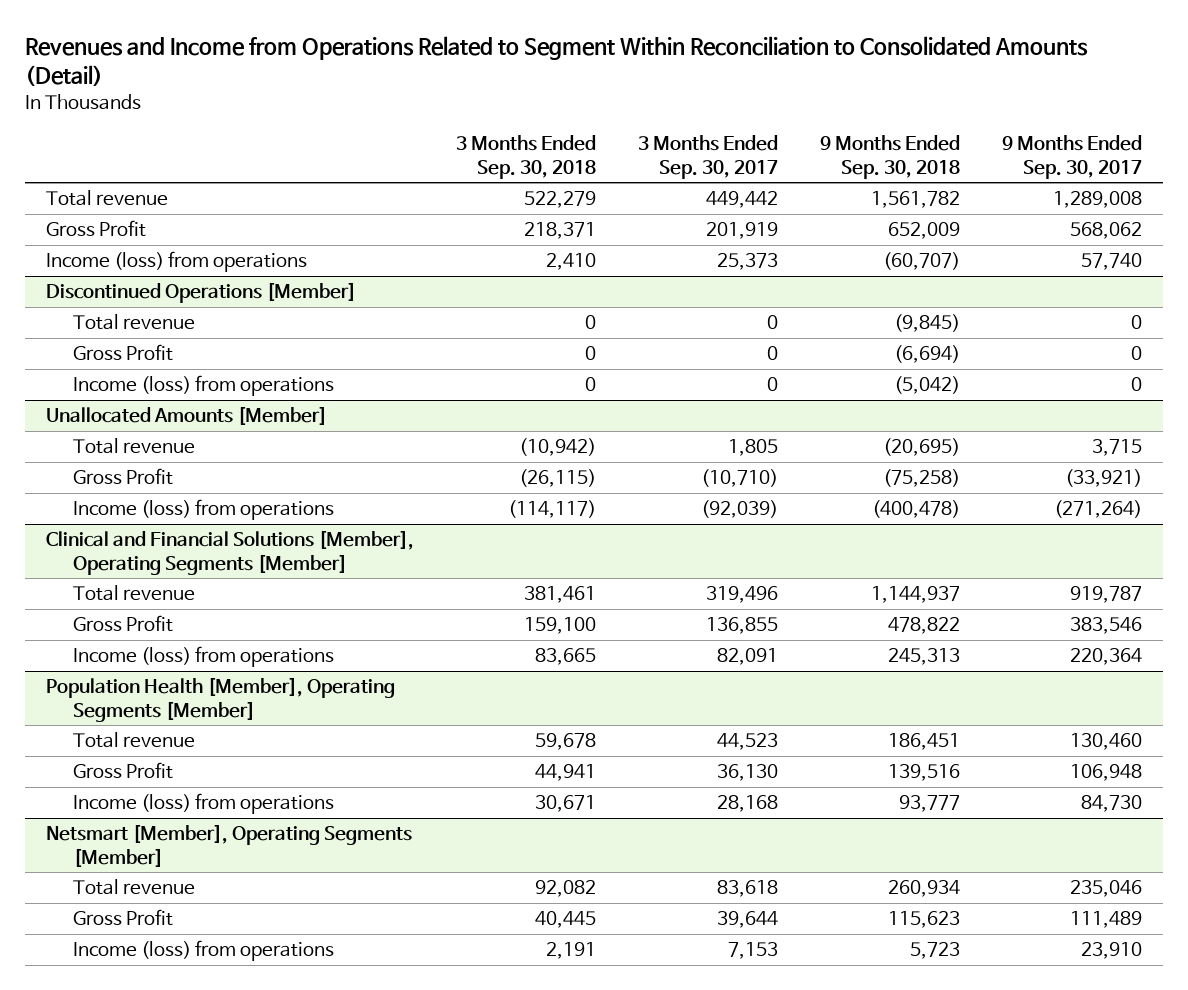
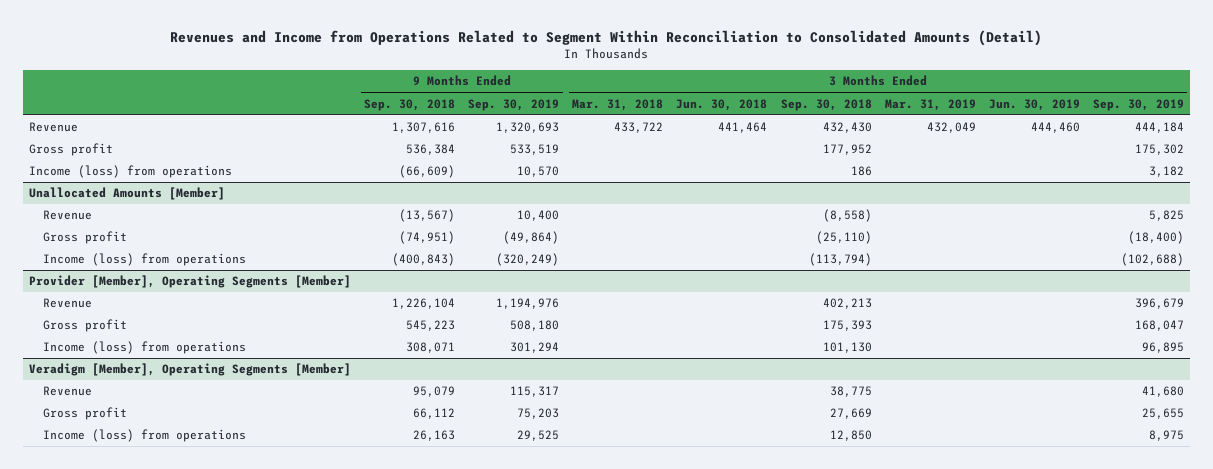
- | 3 Months Ended Sep. 30, 2018 | 3 Months Ended Sep. 30, 2017 | 9 Months Ended Sep. 30, 2018 | 9 Months Ended Sep. 30, 2017
+ | 9 Months Ended Sep. 30, 2018 | 9 Months Ended Sep. 30, 2019 | 3 Months Ended Mar. 31, 2018 | 3 Months Ended Jun. 30, 2018 | 3 Months Ended Sep. 30, 2018 | 3 Months Ended Mar. 31, 2019 | 3 Months Ended Jun. 30, 2019 | 3 Months Ended Sep. 30, 2019
- Total revenue | 522,279 | 449,442 | 1,561,782 | 1,289,008
- Gross Profit | 218,371 | 201,919 | 652,009 | 568,062
- Income (loss) from operations | 2,410 | 25,373 | (60,707) | 57,740
- Discontinued Operations [Member]
- Total revenue | 0 | 0 | (9,845) | 0
- Gross Profit | 0 | 0 | (6,694) | 0
- Income (loss) from operations | 0 | 0 | (5,042) | 0
+ Revenue | 1,307,616 | 1,320,693 | 433,722 | 441,464 | 432,430 | 432,049 | 444,460 | 444,184
+ Gross profit | 536,384 | 533,519 | | | 177,952 | | | 175,302
+ Income (loss) from operations | (66,609) | 10,570 | | | 186 | | | 3,182
@ Unallocated Amounts [Member]
- Total revenue | (10,942) | 1,805 | (20,695) | 3,715
- Gross Profit | (26,115) | (10,710) | (75,258) | (33,921)
- Income (loss) from operations | (114,117) | (92,039) | (400,478) | (271,264)
- Clinical and Financial Solutions [Member], Operating Segments [Member]
- Total revenue | 381,461 | 319,496 | 1,144,937 | 919,787
- Gross Profit | 159,100 | 136,855 | 478,822 | 383,546
- Income (loss) from operations | 83,665 | 82,091 | 245,313 | 220,364
- Population Health [Member], Operating Segments [Member]
- Total revenue | 59,678 | 44,523 | 186,451 | 130,460
- Gross Profit | 44,941 | 36,130 | 139,516 | 106,948
- Income (loss) from operations | 30,671 | 28,168 | 93,777 | 84,730
- Netsmart [Member], Operating Segments [Member]
- Total revenue | 92,082 | 83,618 | 260,934 | 235,046
- Gross Profit | 40,445 | 39,644 | 115,623 | 111,489
- Income (loss) from operations | 2,191 | 7,153 | 5,723 | 23,910
@ Unallocated Amounts [Member]
+ Revenue | (13,567) | 10,400 | | | (8,558) | | | 5,825
+ Gross profit | (74,951) | (49,864) | | | (25,110) | | | (18,400)
+ Income (loss) from operations | (400,843) | (320,249) | | | (113,794) | | | (102,688)
+ Provider [Member], Operating Segments [Member]
+ Revenue | 1,226,104 | 1,194,976 | | | 402,213 | | | 396,679
+ Gross profit | 545,223 | 508,180 | | | 175,393 | | | 168,047
+ Income (loss) from operations | 308,071 | 301,294 | | | 101,130 | | | 96,895
+ Veradigm [Member], Operating Segments [Member]
+ Revenue | 95,079 | 115,317 | | | 38,775 | | | 41,680
+ Gross profit | 66,112 | 75,203 | | | 27,669 | | | 25,655
+ Income (loss) from operations | 26,163 | 29,525 | | | 12,850 | | | 8,975

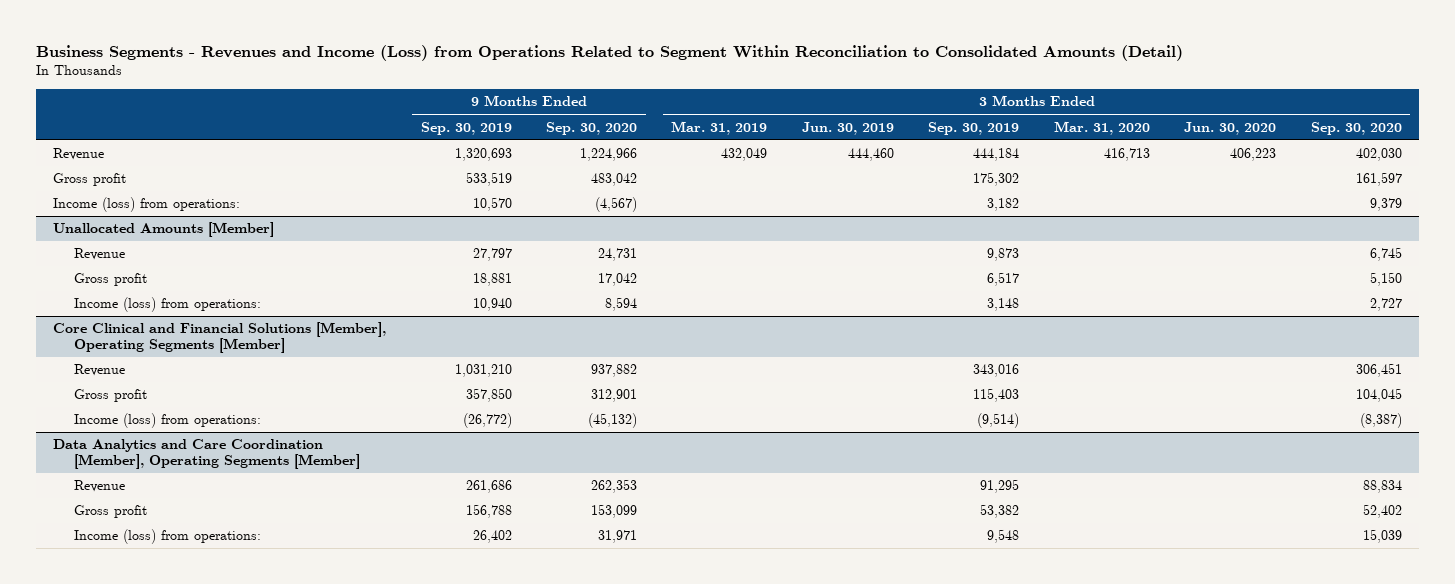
- Revenues and Income from Operations Related to Segment Within Reconciliation to Consolidated Amounts (Detail)
+ Business Segments - Revenues and Income (Loss) from Operations Related to Segment Within Reconciliation to Consolidated Amounts (Detail)
- | 9 Months Ended Sep. 30, 2018 | 9 Months Ended Sep. 30, 2019 | 3 Months Ended Mar. 31, 2018 | 3 Months Ended Jun. 30, 2018 | 3 Months Ended Sep. 30, 2018 | 3 Months Ended Mar. 31, 2019 | 3 Months Ended Jun. 30, 2019 | 3 Months Ended Sep. 30, 2019
+ | 9 Months Ended Sep. 30, 2019 | 9 Months Ended Sep. 30, 2020 | 3 Months Ended Mar. 31, 2019 | 3 Months Ended Jun. 30, 2019 | 3 Months Ended Sep. 30, 2019 | 3 Months Ended Mar. 31, 2020 | 3 Months Ended Jun. 30, 2020 | 3 Months Ended Sep. 30, 2020
- Income (loss) from operations | (66,609) | 10,570 | | | 186 | | | 3,182
+ Income (loss) from operations: | 10,570 | (4,567) | | | 3,182 | | | 9,379
@ Unallocated Amounts [Member]
- Revenue | (13,567) | 10,400 | | | (8,558) | | | 5,825
- Gross profit | (74,951) | (49,864) | | | (25,110) | | | (18,400)
- Income (loss) from operations | (400,843) | (320,249) | | | (113,794) | | | (102,688)
- Provider [Member], Operating Segments [Member]
- Revenue | 1,226,104 | 1,194,976 | | | 402,213 | | | 396,679
- Gross profit | 545,223 | 508,180 | | | 175,393 | | | 168,047
- Income (loss) from operations | 308,071 | 301,294 | | | 101,130 | | | 96,895
- Veradigm [Member], Operating Segments [Member]
- Revenue | 95,079 | 115,317 | | | 38,775 | | | 41,680
- Gross profit | 66,112 | 75,203 | | | 27,669 | | | 25,655
- Income (loss) from operations | 26,163 | 29,525 | | | 12,850 | | | 8,975
@ Unallocated Amounts [Member]
+ Revenue | 27,797 | 24,731 | | | 9,873 | | | 6,745
+ Gross profit | 18,881 | 17,042 | | | 6,517 | | | 5,150
+ Income (loss) from operations: | 10,940 | 8,594 | | | 3,148 | | | 2,727
+ Core Clinical and Financial Solutions [Member], Operating Segments [Member]
+ Revenue | 1,031,210 | 937,882 | | | 343,016 | | | 306,451
+ Gross profit | 357,850 | 312,901 | | | 115,403 | | | 104,045
+ Income (loss) from operations: | (26,772) | (45,132) | | | (9,514) | | | (8,387)
+ Data Analytics and Care Coordination [Member], Operating Segments [Member]
+ Revenue | 261,686 | 262,353 | | | 91,295 | | | 88,834
+ Gross profit | 156,788 | 153,099 | | | 53,382 | | | 52,402
+ Income (loss) from operations: | 26,402 | 31,971 | | | 9,548 | | | 15,039

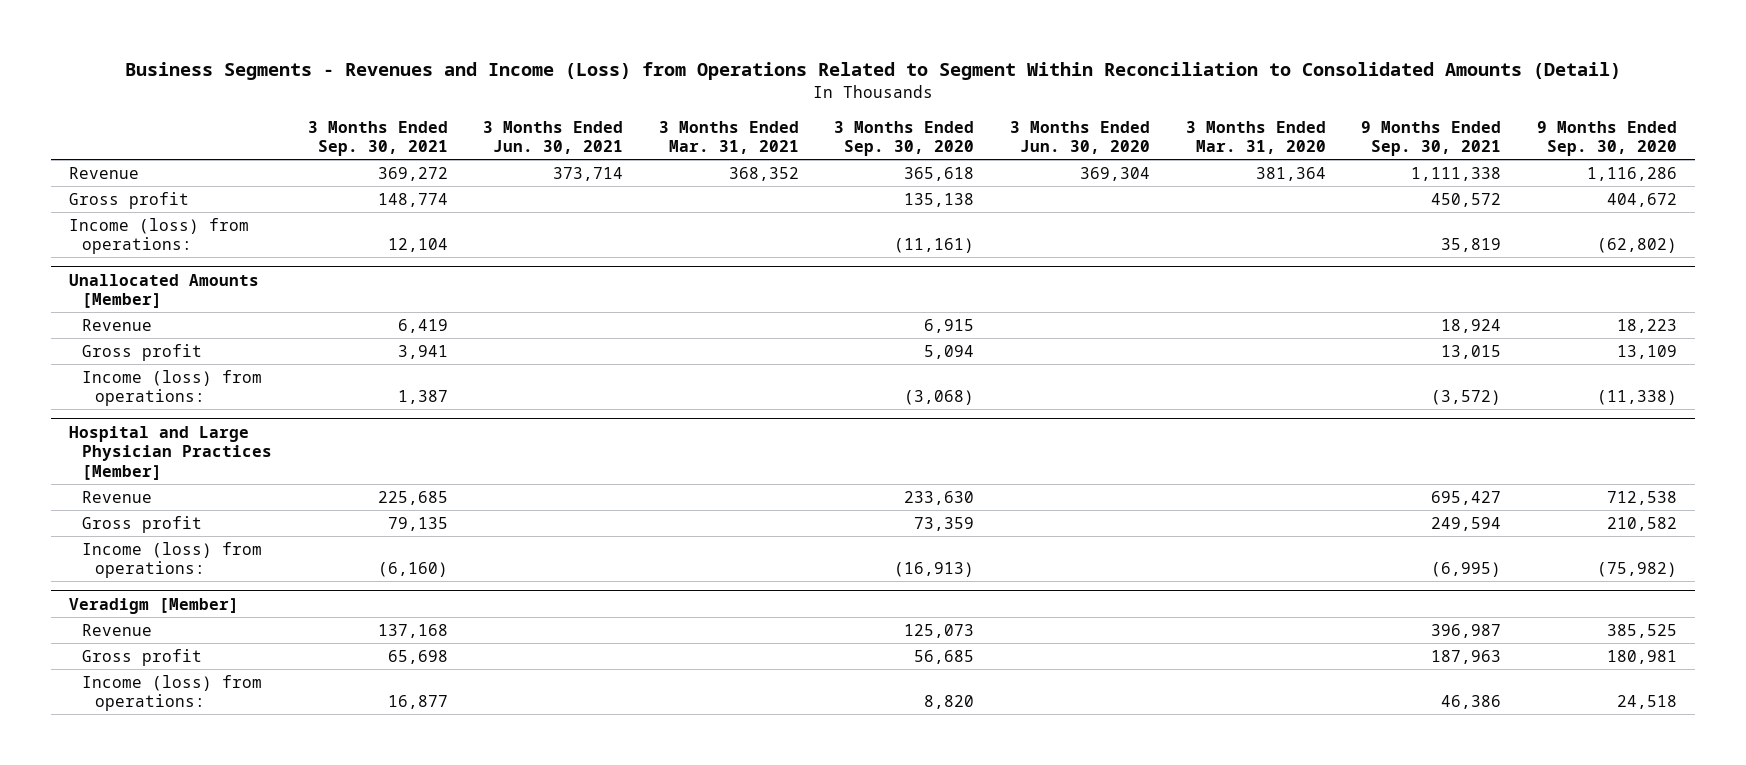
- | 9 Months Ended Sep. 30, 2019 | 9 Months Ended Sep. 30, 2020 | 3 Months Ended Mar. 31, 2019 | 3 Months Ended Jun. 30, 2019 | 3 Months Ended Sep. 30, 2019 | 3 Months Ended Mar. 31, 2020 | 3 Months Ended Jun. 30, 2020 | 3 Months Ended Sep. 30, 2020
+ | 3 Months Ended Sep. 30, 2021 | 3 Months Ended Jun. 30, 2021 | 3 Months Ended Mar. 31, 2021 | 3 Months Ended Sep. 30, 2020 | 3 Months Ended Jun. 30, 2020 | 3 Months Ended Mar. 31, 2020 | 9 Months Ended Sep. 30, 2021 | 9 Months Ended Sep. 30, 2020
- Revenue | 1,320,693 | 1,224,966 | 432,049 | 444,460 | 444,184 | 416,713 | 406,223 | 402,030
- Gross profit | 533,519 | 483,042 | | | 175,302 | | | 161,597
- Income (loss) from operations: | 10,570 | (4,567) | | | 3,182 | | | 9,379
+ Revenue | 369,272 | 373,714 | 368,352 | 365,618 | 369,304 | 381,364 | 1,111,338 | 1,116,286
+ Gross profit | 148,774 | | | 135,138 | | | 450,572 | 404,672
+ Income (loss) from operations: | 12,104 | | | (11,161) | | | 35,819 | (62,802)
@ Unallocated Amounts [Member]
- Revenue | 27,797 | 24,731 | | | 9,873 | | | 6,745
- Gross profit | 18,881 | 17,042 | | | 6,517 | | | 5,150
- Income (loss) from operations: | 10,940 | 8,594 | | | 3,148 | | | 2,727
- Core Clinical and Financial Solutions [Member], Operating Segments [Member]
- Revenue | 1,031,210 | 937,882 | | | 343,016 | | | 306,451
- Gross profit | 357,850 | 312,901 | | | 115,403 | | | 104,045
- Income (loss) from operations: | (26,772) | (45,132) | | | (9,514) | | | (8,387)
- Data Analytics and Care Coordination [Member], Operating Segments [Member]
- Revenue | 261,686 | 262,353 | | | 91,295 | | | 88,834
- Gross profit | 156,788 | 153,099 | | | 53,382 | | | 52,402
- Income (loss) from operations: | 26,402 | 31,971 | | | 9,548 | | | 15,039
@ Unallocated Amounts [Member]
+ Revenue | 6,419 | | | 6,915 | | | 18,924 | 18,223
+ Gross profit | 3,941 | | | 5,094 | | | 13,015 | 13,109
+ Income (loss) from operations: | 1,387 | | | (3,068) | | | (3,572) | (11,338)
+ Hospital and Large Physician Practices [Member]
+ Revenue | 225,685 | | | 233,630 | | | 695,427 | 712,538
+ Gross profit | 79,135 | | | 73,359 | | | 249,594 | 210,582
+ Income (loss) from operations: | (6,160) | | | (16,913) | | | (6,995) | (75,982)
+ Veradigm [Member]
+ Revenue | 137,168 | | | 125,073 | | | 396,987 | 385,525
+ Gross profit | 65,698 | | | 56,685 | | | 187,963 | 180,981
+ Income (loss) from operations: | 16,877 | | | 8,820 | | | 46,386 | 24,518

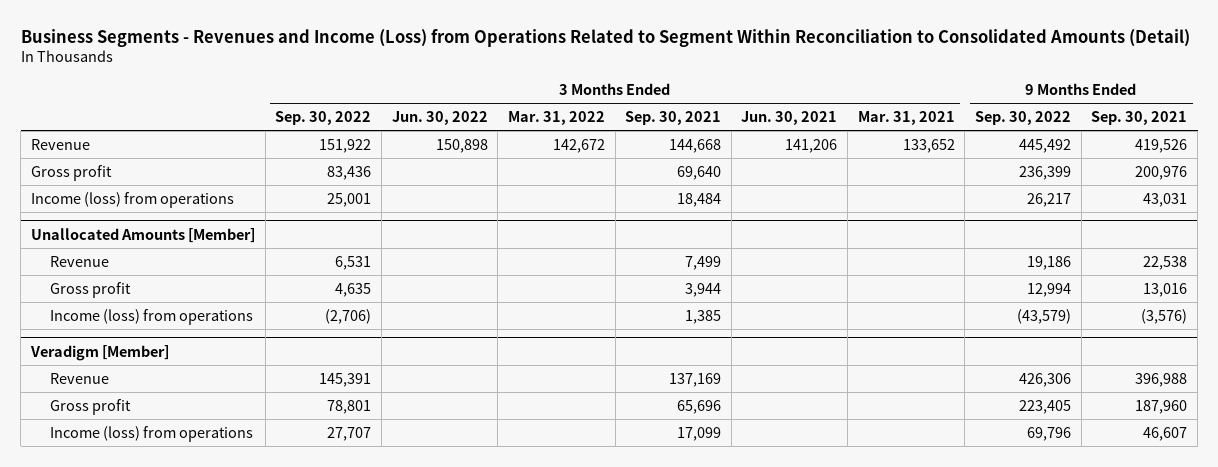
- | 3 Months Ended Sep. 30, 2021 | 3 Months Ended Jun. 30, 2021 | 3 Months Ended Mar. 31, 2021 | 3 Months Ended Sep. 30, 2020 | 3 Months Ended Jun. 30, 2020 | 3 Months Ended Mar. 31, 2020 | 9 Months Ended Sep. 30, 2021 | 9 Months Ended Sep. 30, 2020
+ | 3 Months Ended Sep. 30, 2022 | 3 Months Ended Jun. 30, 2022 | 3 Months Ended Mar. 31, 2022 | 3 Months Ended Sep. 30, 2021 | 3 Months Ended Jun. 30, 2021 | 3 Months Ended Mar. 31, 2021 | 9 Months Ended Sep. 30, 2022 | 9 Months Ended Sep. 30, 2021
- Revenue | 369,272 | 373,714 | 368,352 | 365,618 | 369,304 | 381,364 | 1,111,338 | 1,116,286
- Gross profit | 148,774 | | | 135,138 | | | 450,572 | 404,672
- Income (loss) from operations: | 12,104 | | | (11,161) | | | 35,819 | (62,802)
+ Revenue | 151,922 | 150,898 | 142,672 | 144,668 | 141,206 | 133,652 | 445,492 | 419,526
+ Gross profit | 83,436 | | | 69,640 | | | 236,399 | 200,976
+ Income (loss) from operations | 25,001 | | | 18,484 | | | 26,217 | 43,031
@ Unallocated Amounts [Member]
- Revenue | 6,419 | | | 6,915 | | | 18,924 | 18,223
- Gross profit | 3,941 | | | 5,094 | | | 13,015 | 13,109
- Income (loss) from operations: | 1,387 | | | (3,068) | | | (3,572) | (11,338)
- Hospital and Large Physician Practices [Member]
- Revenue | 225,685 | | | 233,630 | | | 695,427 | 712,538
- Gross profit | 79,135 | | | 73,359 | | | 249,594 | 210,582
- Income (loss) from operations: | (6,160) | | | (16,913) | | | (6,995) | (75,982)
@ Unallocated Amounts [Member]
+ Revenue | 6,531 | | | 7,499 | | | 19,186 | 22,538
+ Gross profit | 4,635 | | | 3,944 | | | 12,994 | 13,016
+ Income (loss) from operations | (2,706) | | | 1,385 | | | (43,579) | (3,576)
@ Veradigm [Member]
- Revenue | 137,168 | | | 125,073 | | | 396,987 | 385,525
- Gross profit | 65,698 | | | 56,685 | | | 187,963 | 180,981
- Income (loss) from operations: | 16,877 | | | 8,820 | | | 46,386 | 24,518
+ Revenue | 145,391 | | | 137,169 | | | 426,306 | 396,988
+ Gross profit | 78,801 | | | 65,696 | | | 223,405 | 187,960
+ Income (loss) from operations | 27,707 | | | 17,099 | | | 69,796 | 46,607

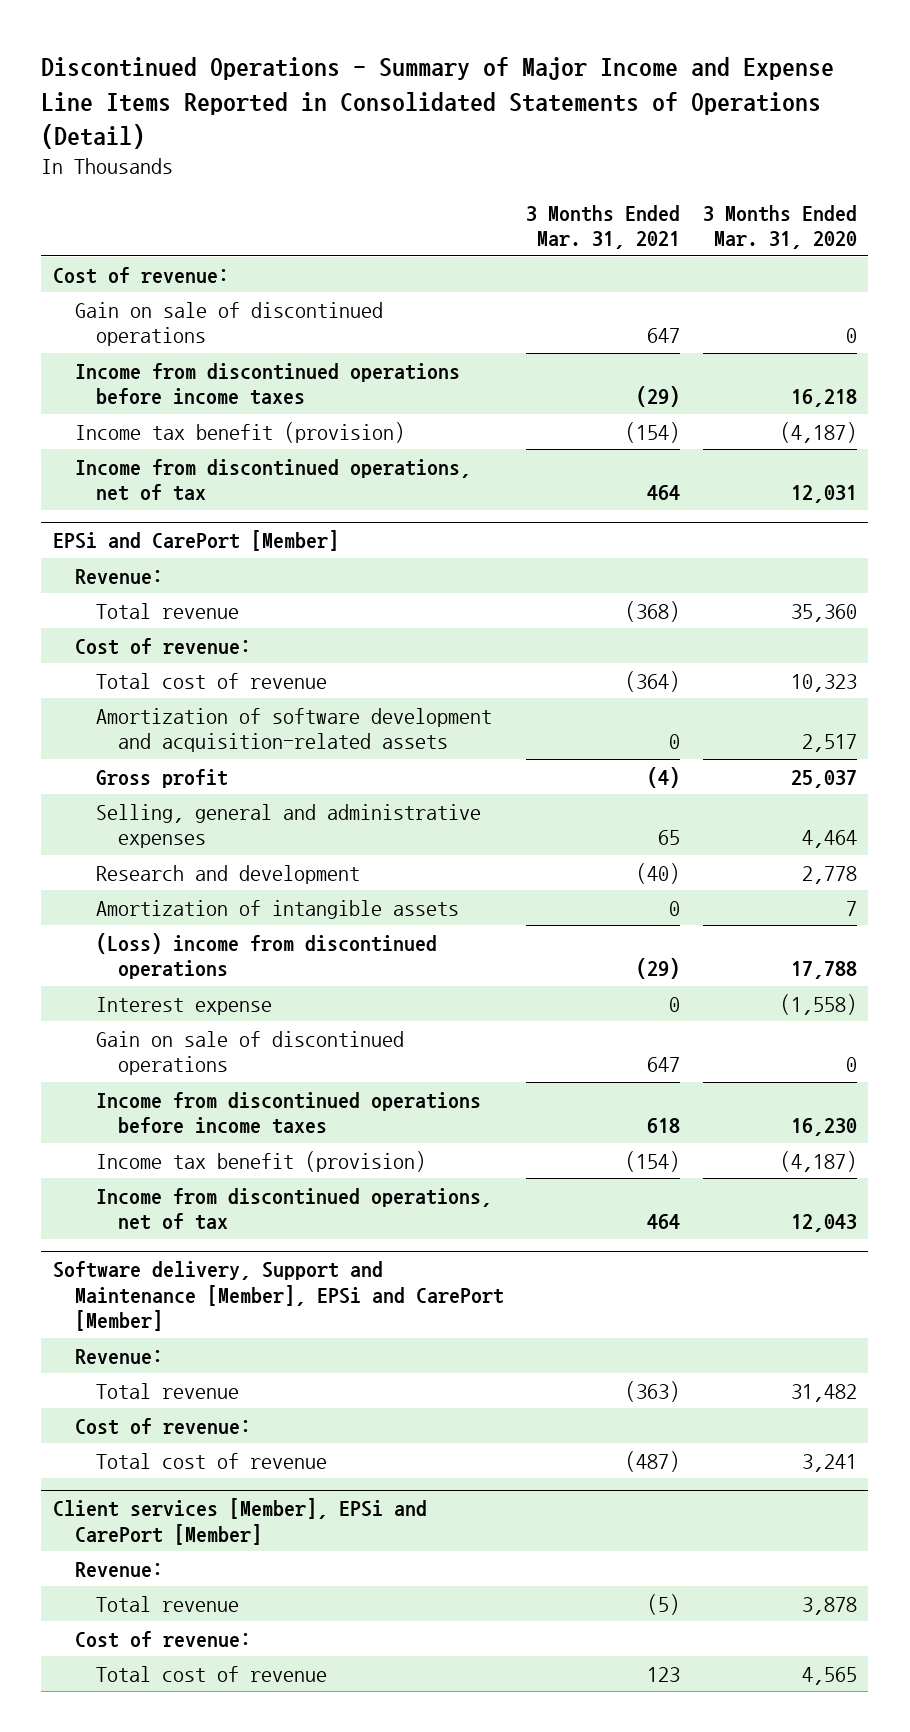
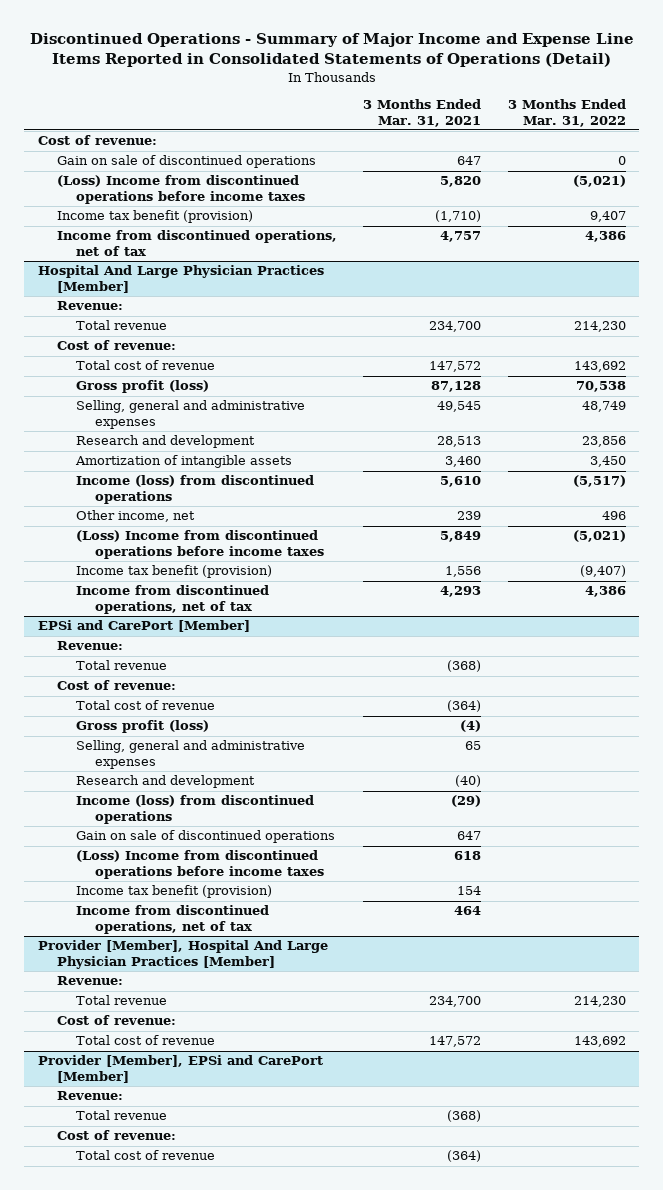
- | 3 Months Ended Mar. 31, 2021 | 3 Months Ended Mar. 31, 2020
+ | 3 Months Ended Mar. 31, 2021 | 3 Months Ended Mar. 31, 2022
- Income from discontinued operations before income taxes | (29) | 16,218
- Income tax benefit (provision) | (154) | (4,187)
- Income from discontinued operations, net of tax | 464 | 12,031
+ (Loss) Income from discontinued operations before income taxes | 5,820 | (5,021)
+ Income tax benefit (provision) | (1,710) | 9,407
+ Income from discontinued operations, net of tax | 4,757 | 4,386
+ Hospital And Large Physician Practices [Member]
+ Revenue:
+ Total revenue | 234,700 | 214,230
+ Cost of revenue:
+ Total cost of revenue | 147,572 | 143,692
+ Gross profit (loss) | 87,128 | 70,538
+ Selling, general and administrative expenses | 49,545 | 48,749
+ Research and development | 28,513 | 23,856
+ Amortization of intangible assets | 3,460 | 3,450
+ Income (loss) from discontinued operations | 5,610 | (5,517)
+ Other income, net | 239 | 496
+ (Loss) Income from discontinued operations before income taxes | 5,849 | (5,021)
+ Income tax benefit (provision) | 1,556 | (9,407)
+ Income from discontinued operations, net of tax | 4,293 | 4,386
@ EPSi and CarePort [Member]
- Amortization of software development and acquisition-related assets | 0 | 2,517
- Gross profit | (4) | 25,037
+ Gross profit (loss) | (4) |
- Amortization of intangible assets | 0 | 7
- (Loss) income from discontinued operations | (29) | 17,788
- Interest expense | 0 | (1,558)
+ Income (loss) from discontinued operations | (29) |
- Income from discontinued operations before income taxes | 618 | 16,230
- Income tax benefit (provision) | (154) | (4,187)
+ (Loss) Income from discontinued operations before income taxes | 618 |
+ Income tax benefit (provision) | 154 |
- Software delivery, Support and Maintenance [Member], EPSi and CarePort [Member]
+ Provider [Member], Hospital And Large Physician Practices [Member]
- Total revenue | (363) | 31,482
+ Total revenue | 234,700 | 214,230
- Total cost of revenue | (487) | 3,241
- Client services [Member], EPSi and CarePort [Member]
+ Total cost of revenue | 147,572 | 143,692
+ Provider [Member], EPSi and CarePort [Member]
- Total revenue | (5) | 3,878
+ Total revenue | (368) |
- Total cost of revenue | 123 | 4,565
+ Total cost of revenue | (364) |

